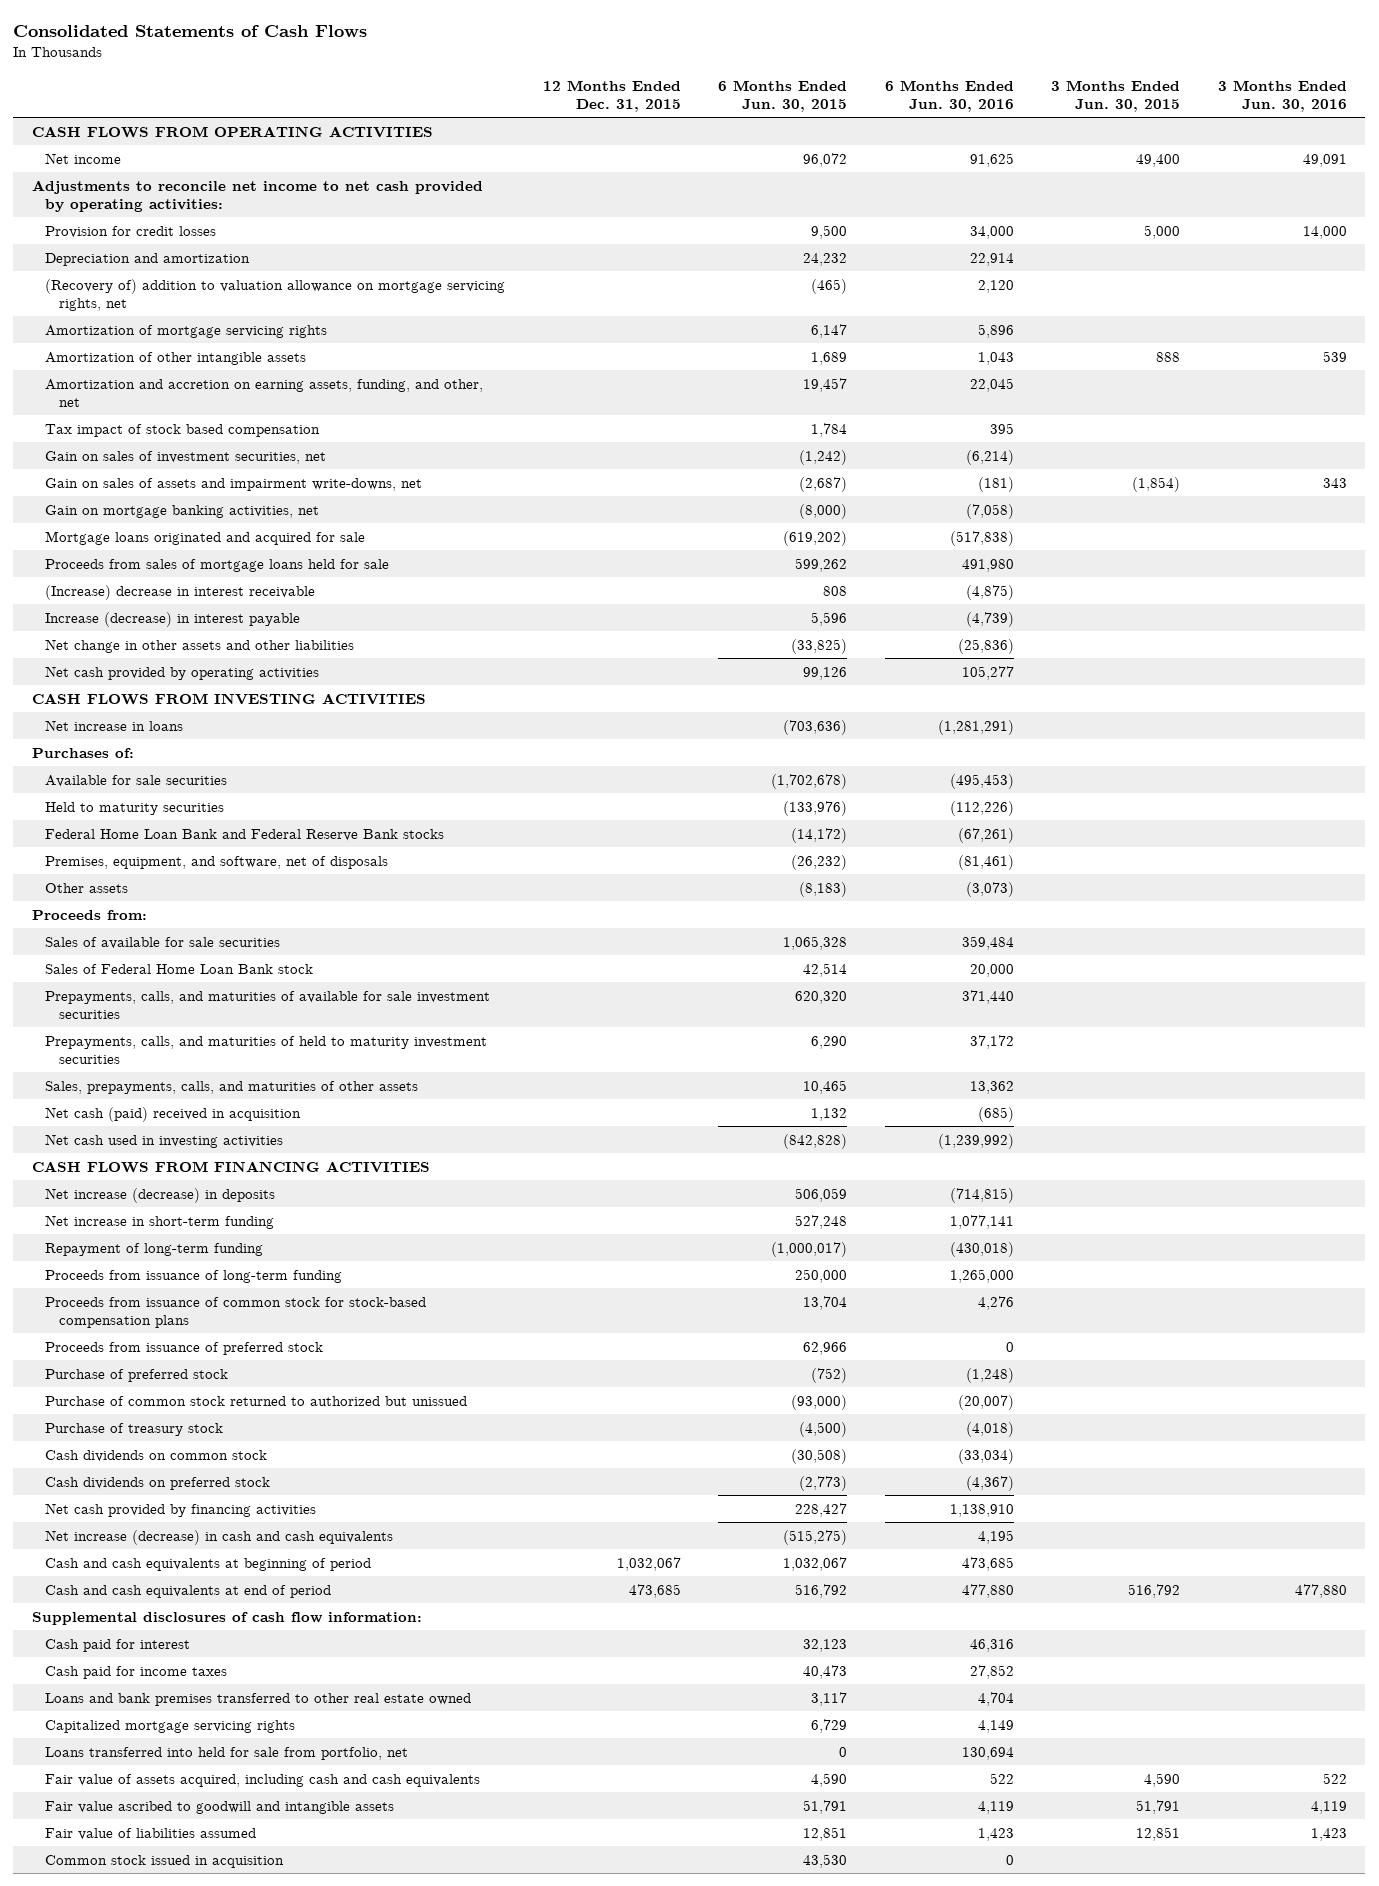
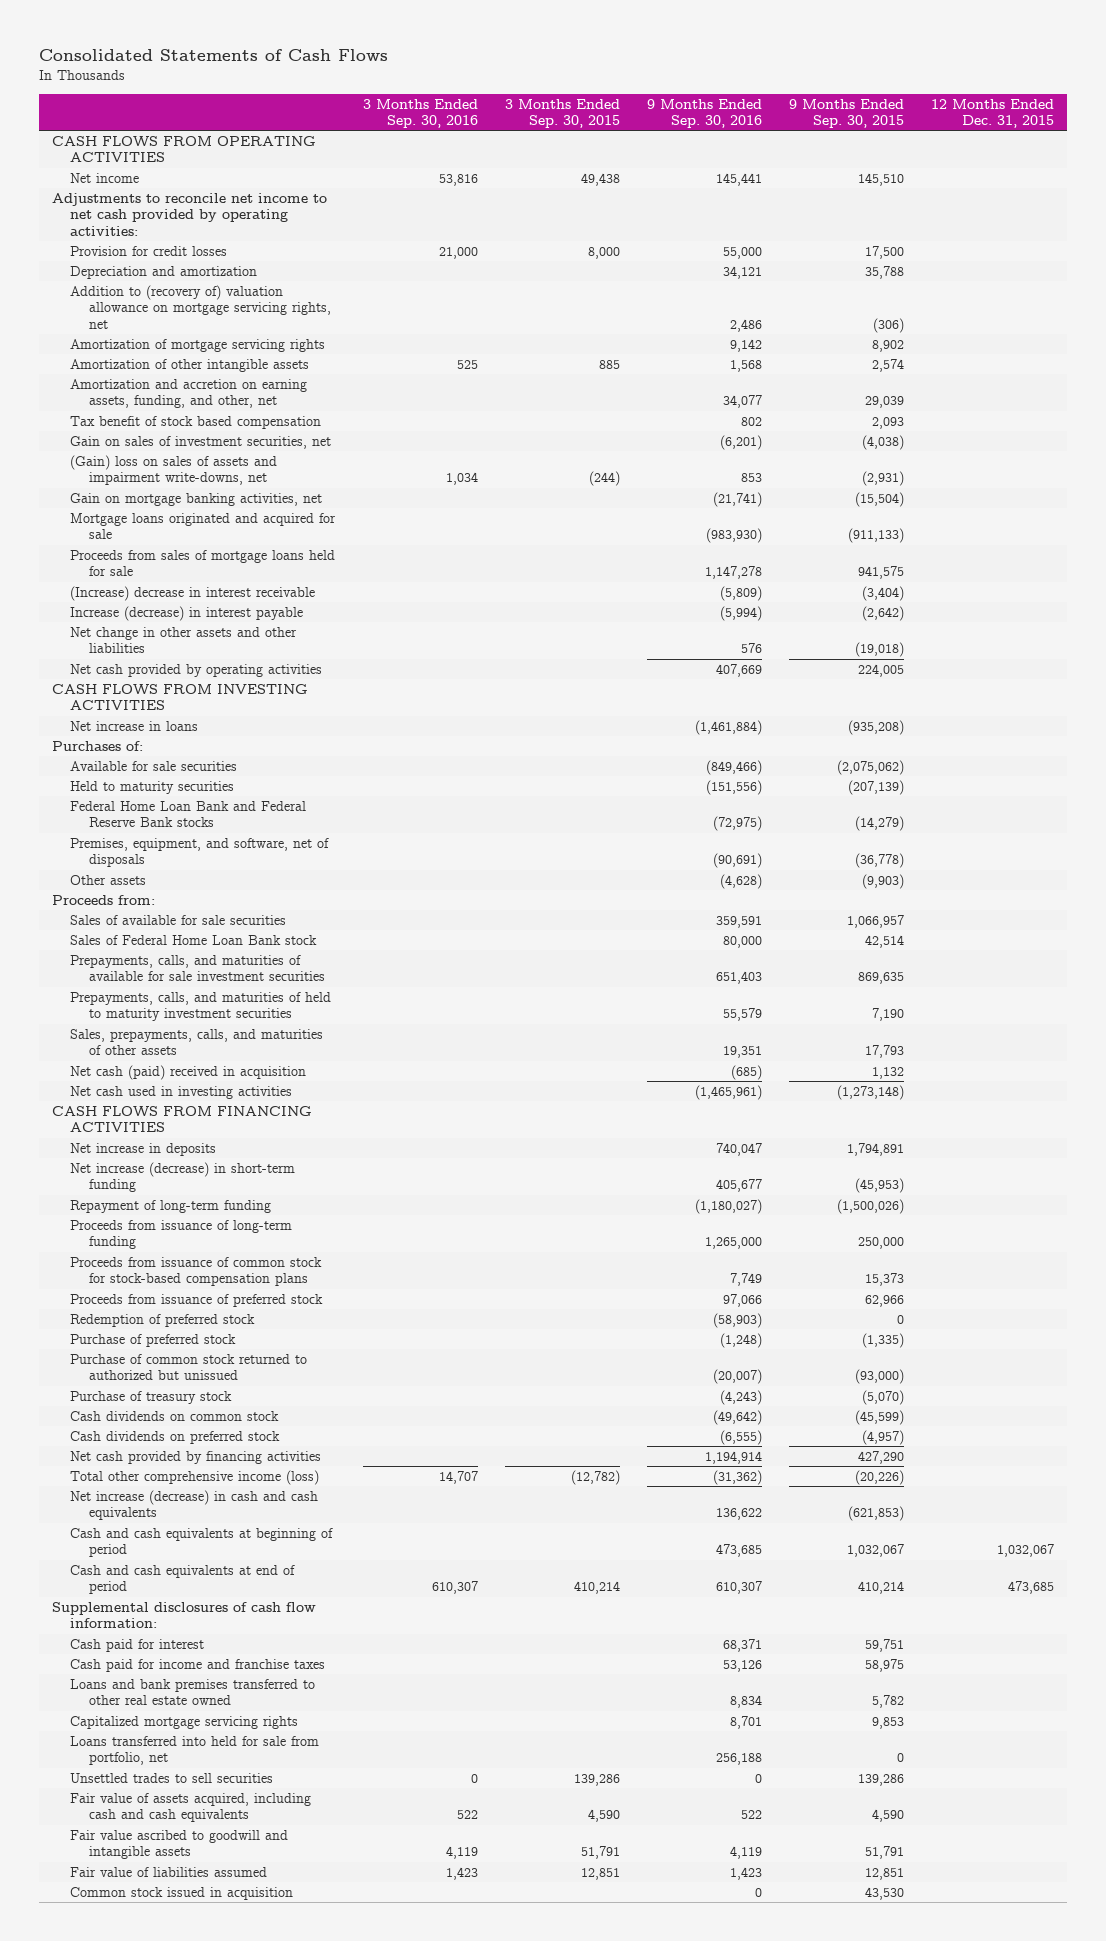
- | 12 Months Ended Dec. 31, 2015 | 6 Months Ended Jun. 30, 2015 | 6 Months Ended Jun. 30, 2016 | 3 Months Ended Jun. 30, 2015 | 3 Months Ended Jun. 30, 2016
+ | 3 Months Ended Sep. 30, 2016 | 3 Months Ended Sep. 30, 2015 | 9 Months Ended Sep. 30, 2016 | 9 Months Ended Sep. 30, 2015 | 12 Months Ended Dec. 31, 2015
- (Recovery of) addition to valuation allowance on mortgage servicing rights, net | | (465) | 2,120 | |
+ Addition to (recovery of) valuation allowance on mortgage servicing rights, net | | | 2,486 | (306) |
- Tax impact of stock based compensation | | 1,784 | 395 | |
+ Tax benefit of stock based compensation | | | 802 | 2,093 |
- Gain on sales of assets and impairment write-downs, net | | (2,687) | (181) | (1,854) | 343
+ (Gain) loss on sales of assets and impairment write-downs, net | 1,034 | (244) | 853 | (2,931) |
- Net increase (decrease) in deposits | | 506,059 | (714,815) | |
- Net increase in short-term funding | | 527,248 | 1,077,141 | |
+ Net increase in deposits | | | 740,047 | 1,794,891 |
+ Net increase (decrease) in short-term funding | | | 405,677 | (45,953) |
+ Redemption of preferred stock | | | (58,903) | 0 |
+ Total other comprehensive income (loss) | 14,707 | (12,782) | (31,362) | (20,226) |
- Cash paid for income taxes | | 40,473 | 27,852 | |
+ Cash paid for income and franchise taxes | | | 53,126 | 58,975 |
+ Unsettled trades to sell securities | 0 | 139,286 | 0 | 139,286 |

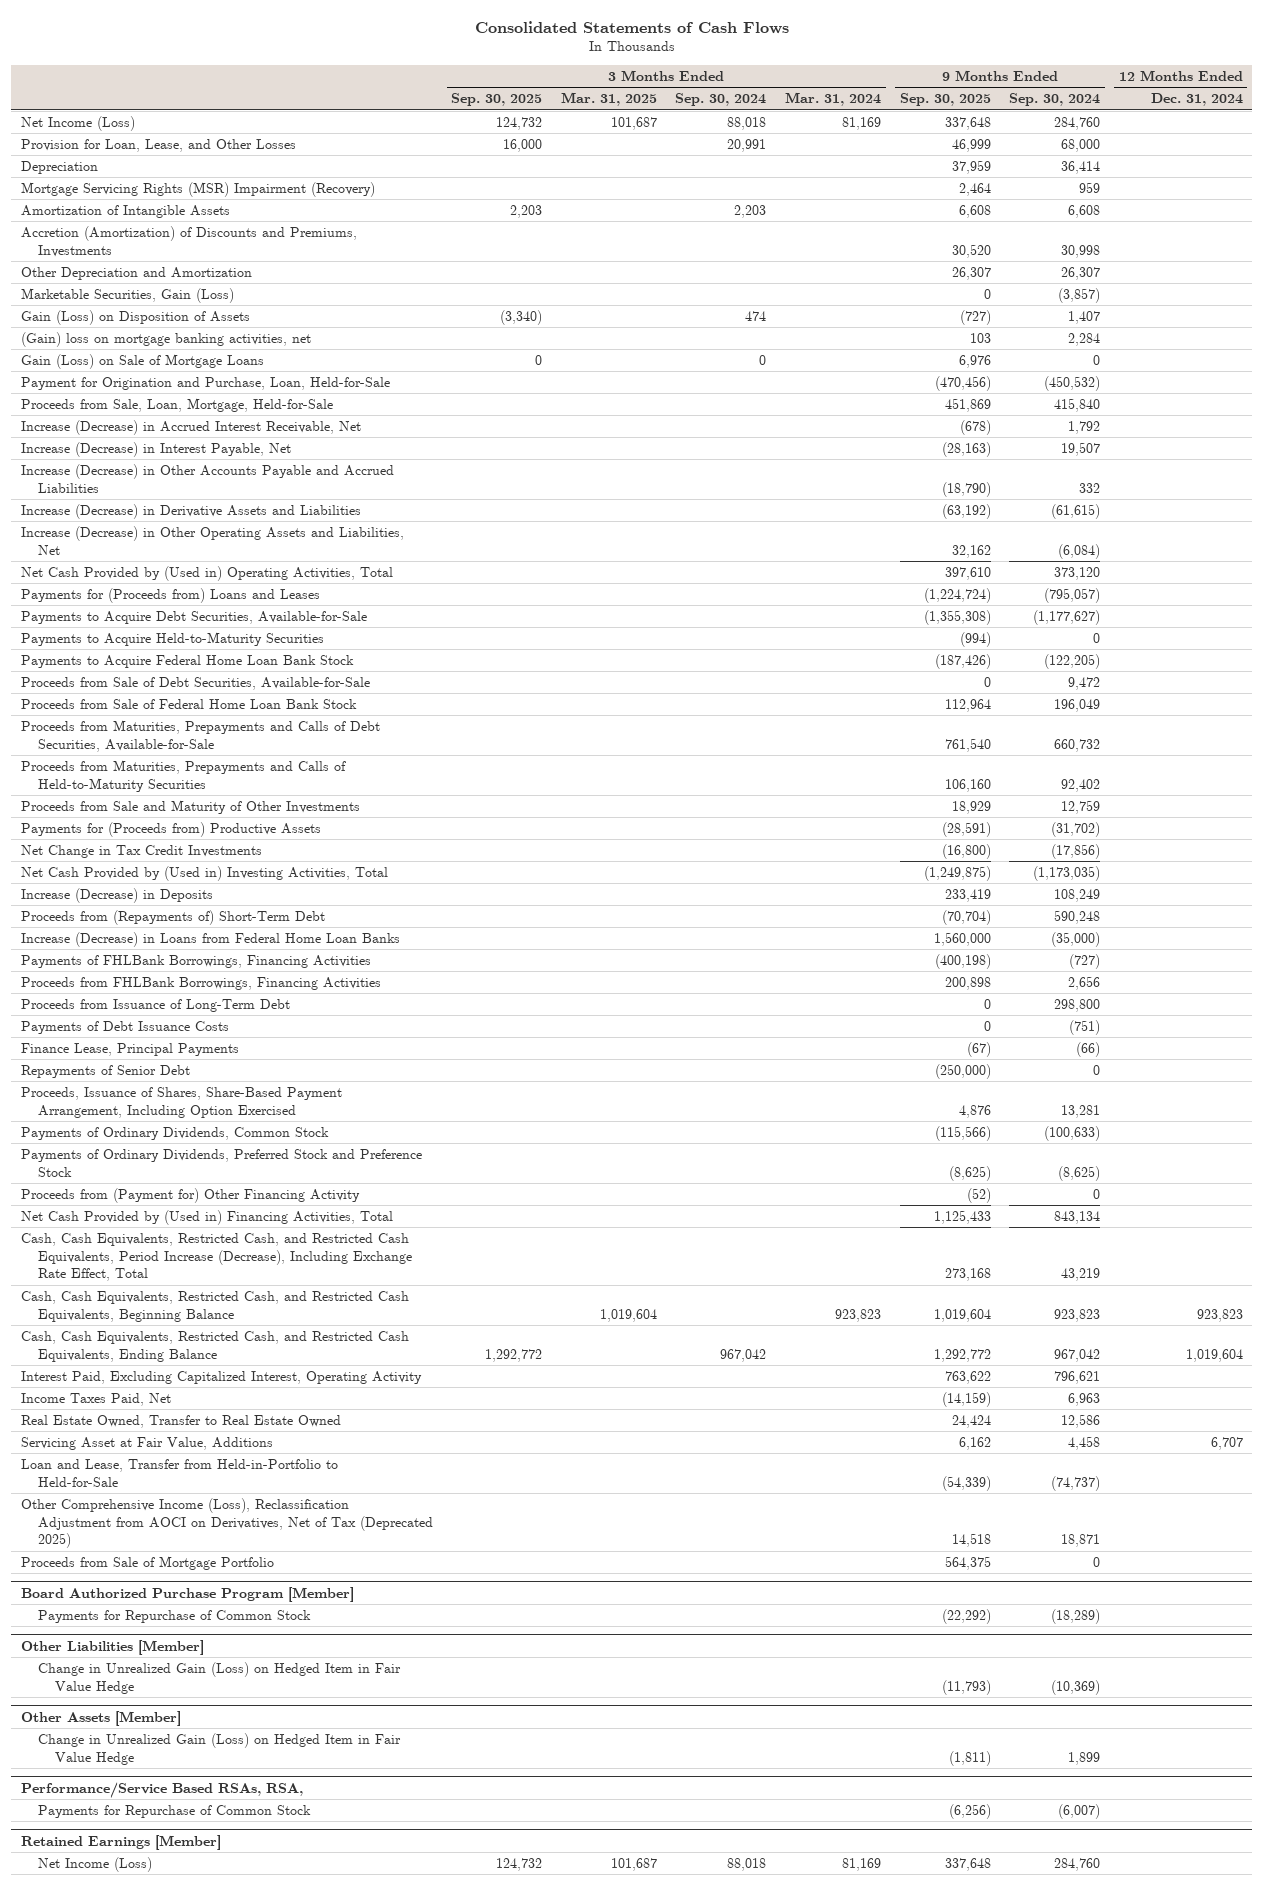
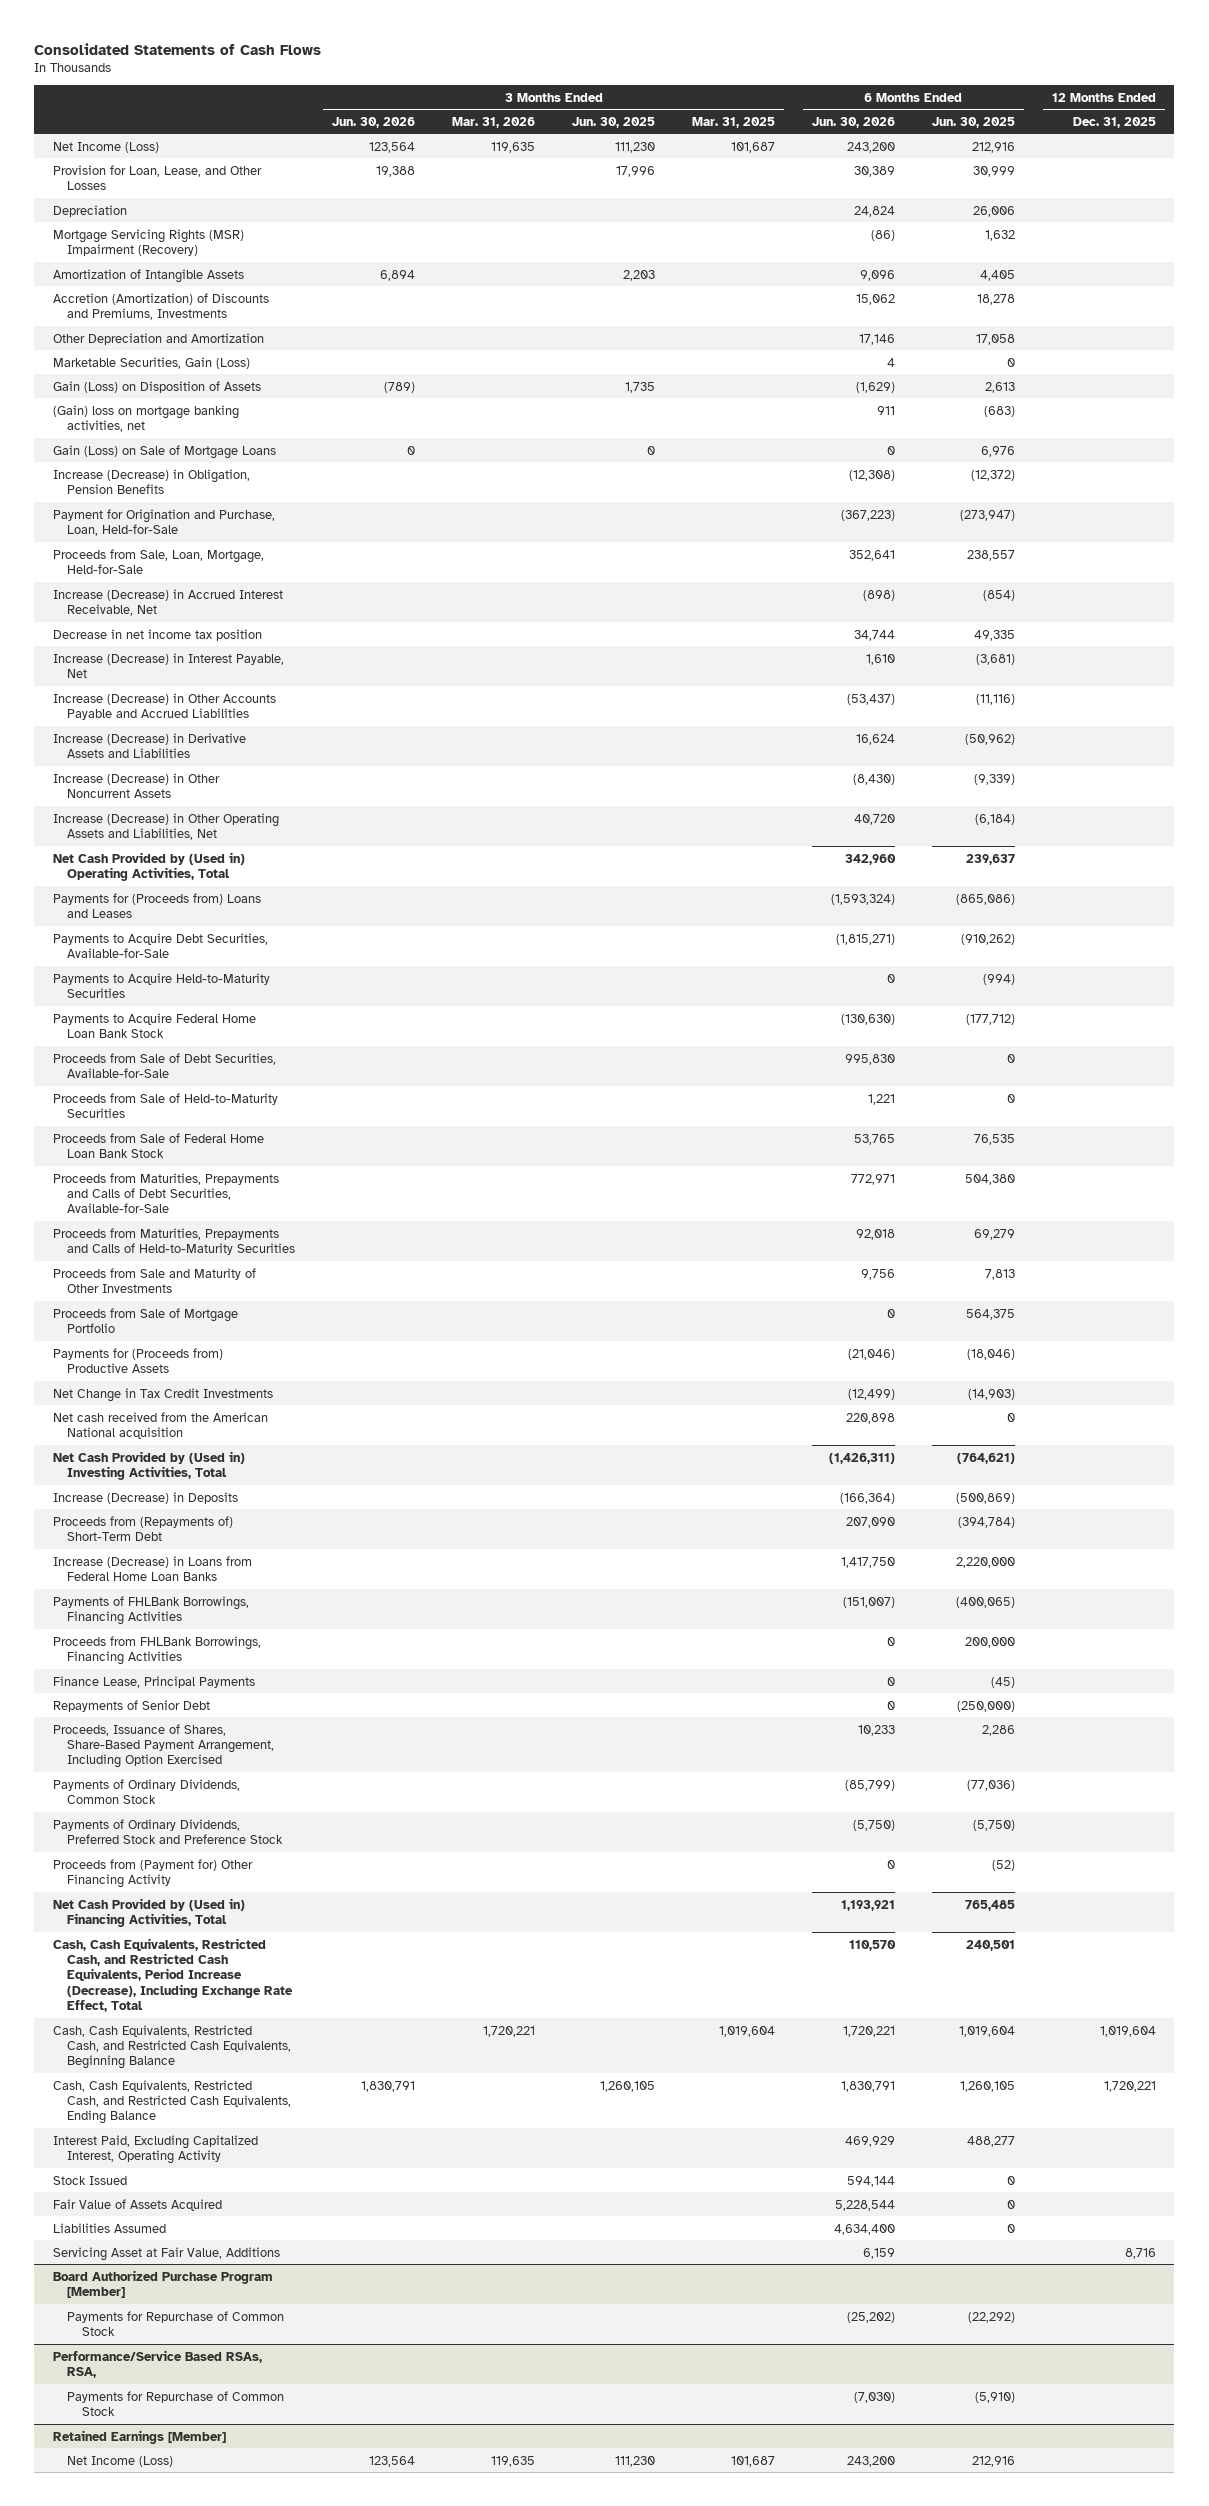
- | 3 Months Ended Sep. 30, 2025 | 3 Months Ended Mar. 31, 2025 | 3 Months Ended Sep. 30, 2024 | 3 Months Ended Mar. 31, 2024 | 9 Months Ended Sep. 30, 2025 | 9 Months Ended Sep. 30, 2024 | 12 Months Ended Dec. 31, 2024
+ | 3 Months Ended Jun. 30, 2026 | 3 Months Ended Mar. 31, 2026 | 3 Months Ended Jun. 30, 2025 | 3 Months Ended Mar. 31, 2025 | 6 Months Ended Jun. 30, 2026 | 6 Months Ended Jun. 30, 2025 | 12 Months Ended Dec. 31, 2025
+ Increase (Decrease) in Obligation, Pension Benefits | | | | | (12,308) | (12,372) |
+ Decrease in net income tax position | | | | | 34,744 | 49,335 |
+ Increase (Decrease) in Other Noncurrent Assets | | | | | (8,430) | (9,339) |
+ Proceeds from Sale of Held-to-Maturity Securities | | | | | 1,221 | 0 |
moved up: Proceeds from Sale of Mortgage Portfolio | | | | | 0 | 564,375 |
+ Net cash received from the American National acquisition | | | | | 220,898 | 0 |
- Proceeds from Issuance of Long-Term Debt | | | | | 0 | 298,800 |
- Payments of Debt Issuance Costs | | | | | 0 | (751) |
- Income Taxes Paid, Net | | | | | (14,159) | 6,963 |
- Real Estate Owned, Transfer to Real Estate Owned | | | | | 24,424 | 12,586 |
+ Stock Issued | | | | | 594,144 | 0 |
+ Fair Value of Assets Acquired | | | | | 5,228,544 | 0 |
+ Liabilities Assumed | | | | | 4,634,400 | 0 |
- Loan and Lease, Transfer from Held-in-Portfolio to Held-for-Sale | | | | | (54,339) | (74,737) |
- Other Comprehensive Income (Loss), Reclassification Adjustment from AOCI on Derivatives, Net of Tax (Deprecated 2025) | | | | | 14,518 | 18,871 |
- Other Liabilities [Member]
- Change in Unrealized Gain (Loss) on Hedged Item in Fair Value Hedge | | | | | (11,793) | (10,369) |
- Other Assets [Member]
- Change in Unrealized Gain (Loss) on Hedged Item in Fair Value Hedge | | | | | (1,811) | 1,899 |

